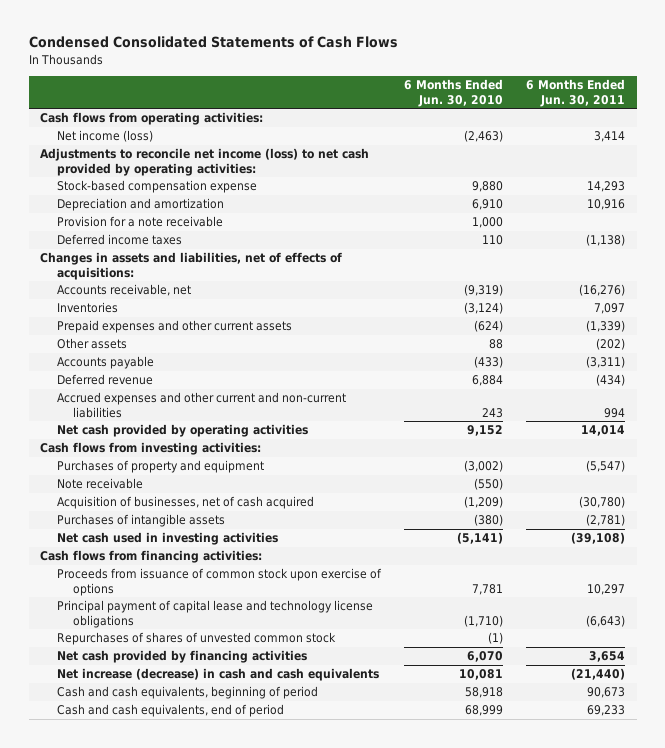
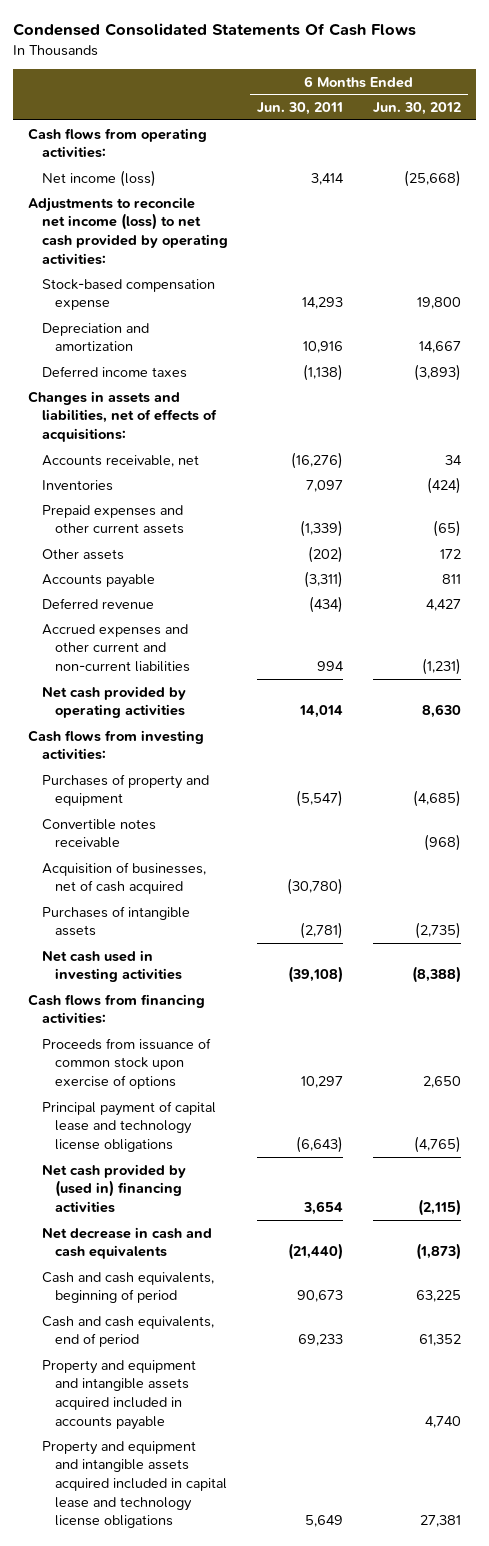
- Condensed Consolidated Statements of Cash Flows
+ Condensed Consolidated Statements Of Cash Flows
- | 6 Months Ended Jun. 30, 2010 | 6 Months Ended Jun. 30, 2011
+ | 6 Months Ended Jun. 30, 2011 | 6 Months Ended Jun. 30, 2012
- Provision for a note receivable | 1,000 |
- Note receivable | (550) |
+ Convertible notes receivable | | (968)
- Repurchases of shares of unvested common stock | (1) |
- Net cash provided by financing activities | 6,070 | 3,654
- Net increase (decrease) in cash and cash equivalents | 10,081 | (21,440)
+ Net cash provided by (used in) financing activities | 3,654 | (2,115)
+ Net decrease in cash and cash equivalents | (21,440) | (1,873)
+ Property and equipment and intangible assets acquired included in accounts payable | | 4,740
+ Property and equipment and intangible assets acquired included in capital lease and technology license obligations | 5,649 | 27,381

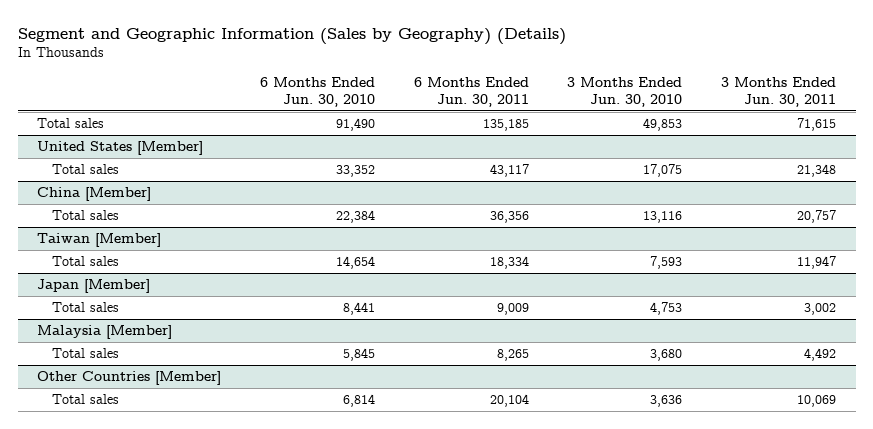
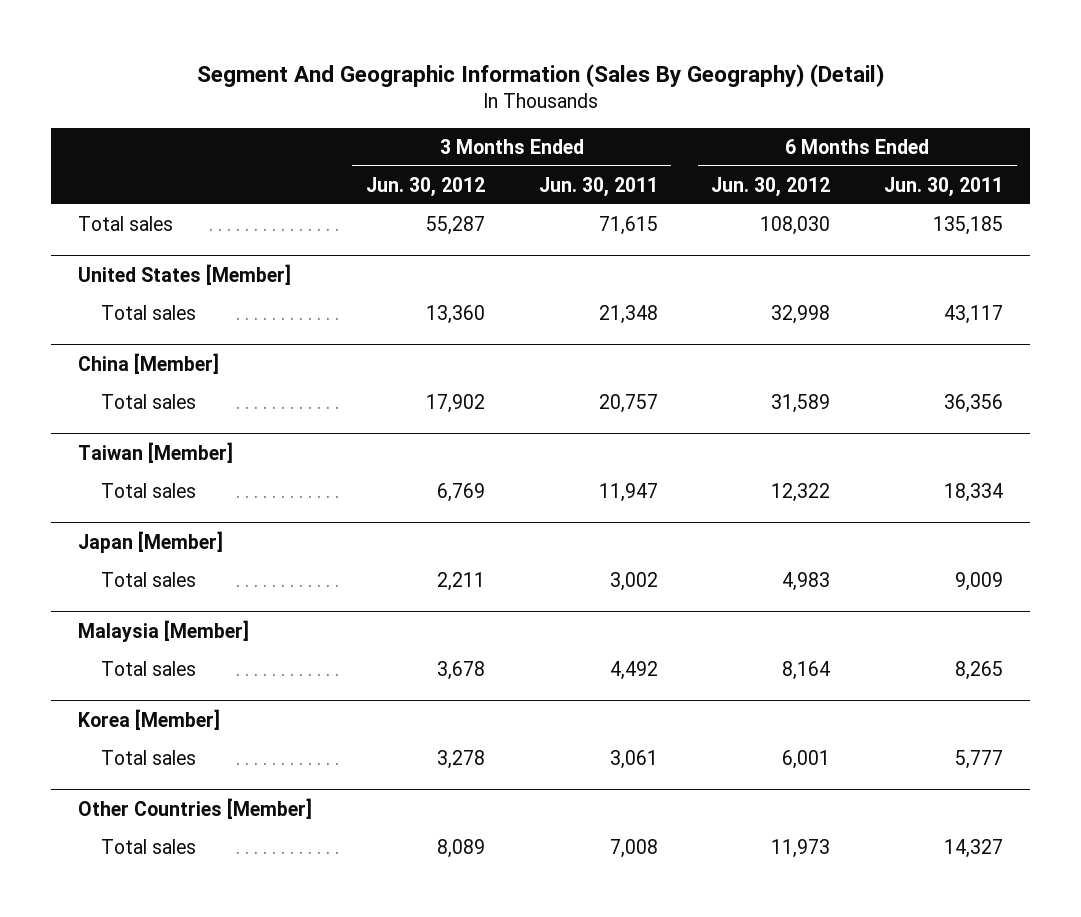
- Segment and Geographic Information (Sales by Geography) (Details)
+ Segment And Geographic Information (Sales By Geography) (Detail)
- | 6 Months Ended Jun. 30, 2010 | 6 Months Ended Jun. 30, 2011 | 3 Months Ended Jun. 30, 2010 | 3 Months Ended Jun. 30, 2011
+ | 3 Months Ended Jun. 30, 2012 | 3 Months Ended Jun. 30, 2011 | 6 Months Ended Jun. 30, 2012 | 6 Months Ended Jun. 30, 2011
+ Korea [Member]
+ Total sales | 3,278 | 3,061 | 6,001 | 5,777
@ Other Countries [Member]
- Total sales | 6,814 | 20,104 | 3,636 | 10,069
+ Total sales | 8,089 | 7,008 | 11,973 | 14,327

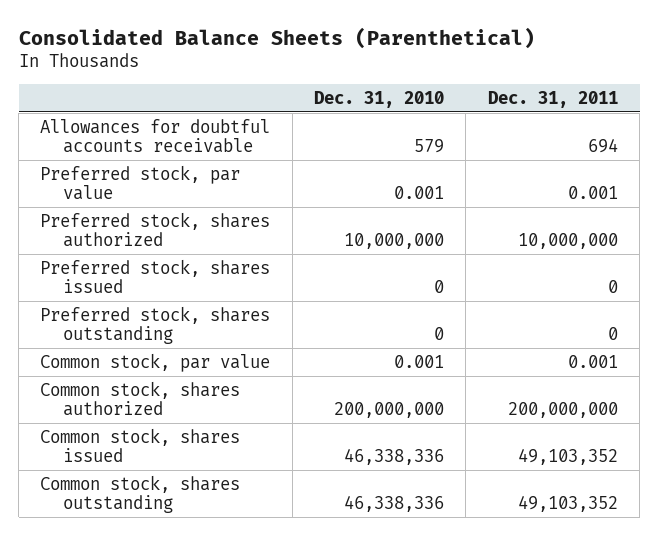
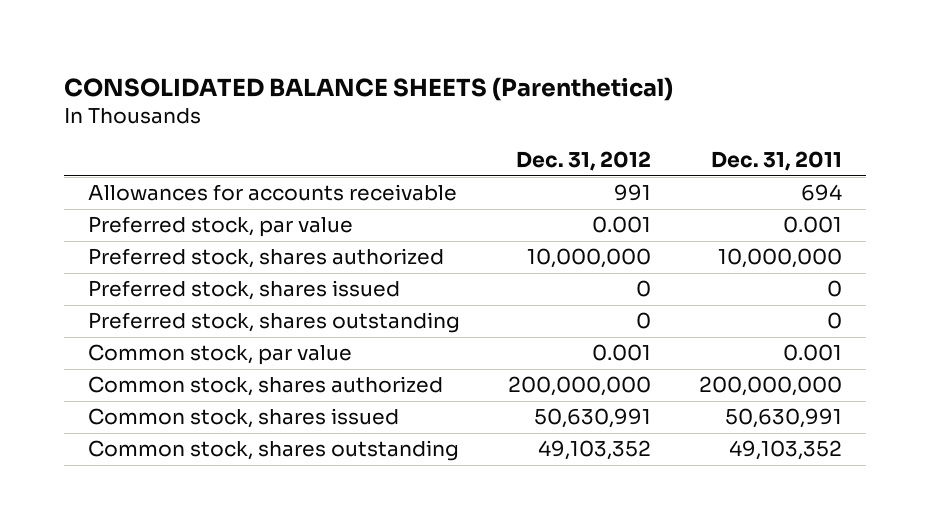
- Consolidated Balance Sheets (Parenthetical)
+ CONSOLIDATED BALANCE SHEETS (Parenthetical)
- | Dec. 31, 2010 | Dec. 31, 2011
+ | Dec. 31, 2012 | Dec. 31, 2011
- Allowances for doubtful accounts receivable | 579 | 694
+ Allowances for accounts receivable | 991 | 694
- Common stock, shares issued | 46,338,336 | 49,103,352
+ Common stock, shares issued | 50,630,991 | 50,630,991

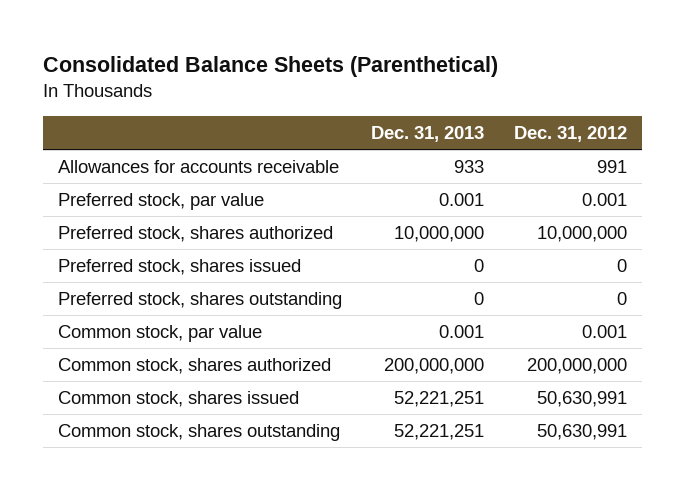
- CONSOLIDATED BALANCE SHEETS (Parenthetical)
+ Consolidated Balance Sheets (Parenthetical)
- | Dec. 31, 2012 | Dec. 31, 2011
+ | Dec. 31, 2013 | Dec. 31, 2012
- Common stock, shares outstanding | 49,103,352 | 49,103,352
+ Common stock, shares outstanding | 52,221,251 | 50,630,991

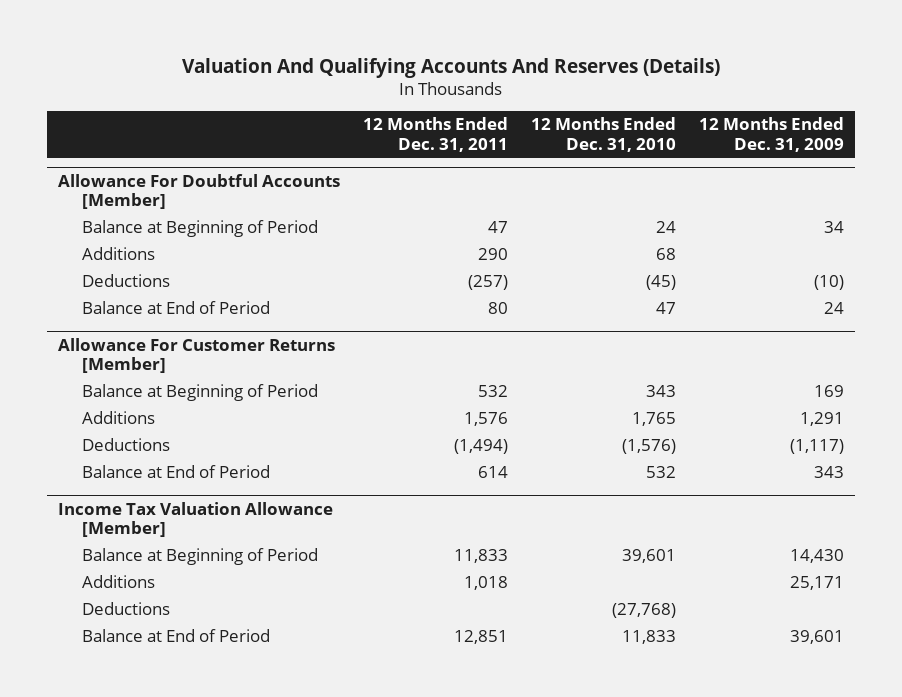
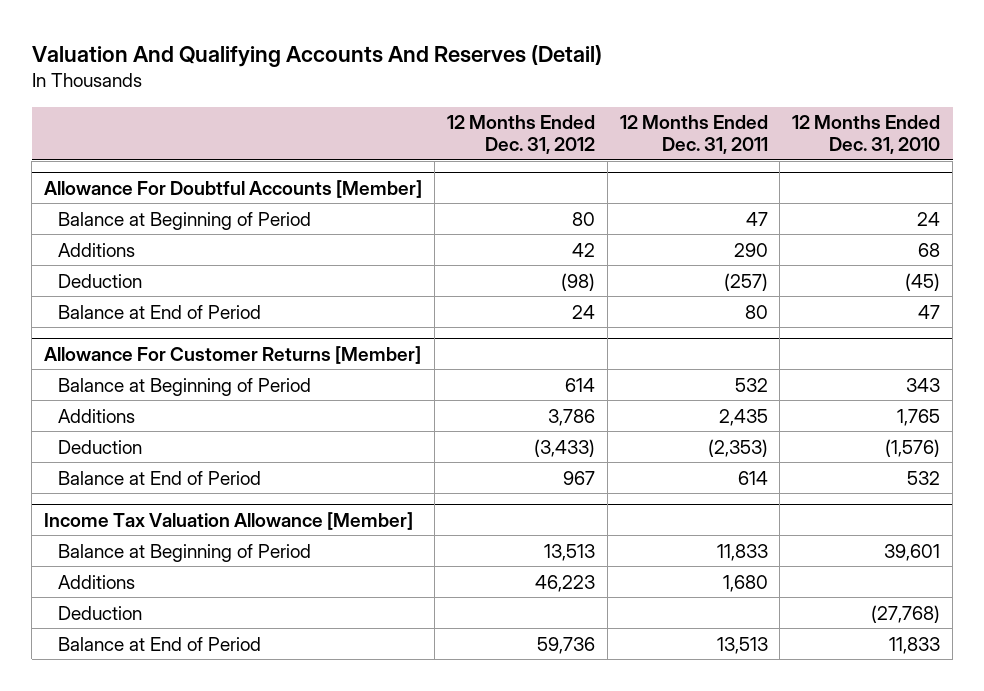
- Valuation And Qualifying Accounts And Reserves (Details)
+ Valuation And Qualifying Accounts And Reserves (Detail)
- | 12 Months Ended Dec. 31, 2011 | 12 Months Ended Dec. 31, 2010 | 12 Months Ended Dec. 31, 2009
+ | 12 Months Ended Dec. 31, 2012 | 12 Months Ended Dec. 31, 2011 | 12 Months Ended Dec. 31, 2010
@ Allowance For Doubtful Accounts [Member]
- Deductions | (257) | (45) | (10)
+ Deduction | (98) | (257) | (45)
@ Allowance For Customer Returns [Member]
- Additions | 1,576 | 1,765 | 1,291
- Deductions | (1,494) | (1,576) | (1,117)
+ Additions | 3,786 | 2,435 | 1,765
+ Deduction | (3,433) | (2,353) | (1,576)
@ Income Tax Valuation Allowance [Member]
- Additions | 1,018 | | 25,171
- Deductions | | (27,768) |
- Balance at End of Period | 12,851 | 11,833 | 39,601
+ Additions | 46,223 | 1,680 |
+ Deduction | | | (27,768)
+ Balance at End of Period | 59,736 | 13,513 | 11,833

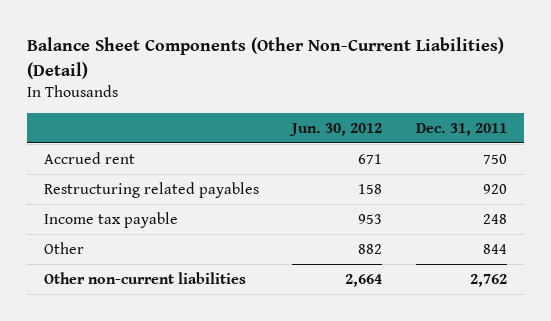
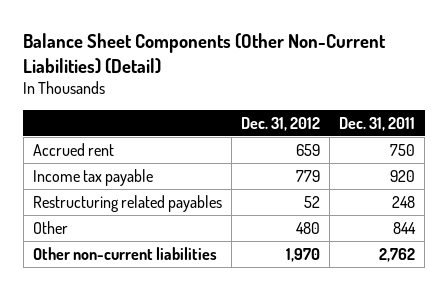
- | Jun. 30, 2012 | Dec. 31, 2011
+ | Dec. 31, 2012 | Dec. 31, 2011
- Restructuring related payables | 158 | 920
- Income tax payable | 953 | 248
+ Income tax payable | 779 | 920
+ Restructuring related payables | 52 | 248

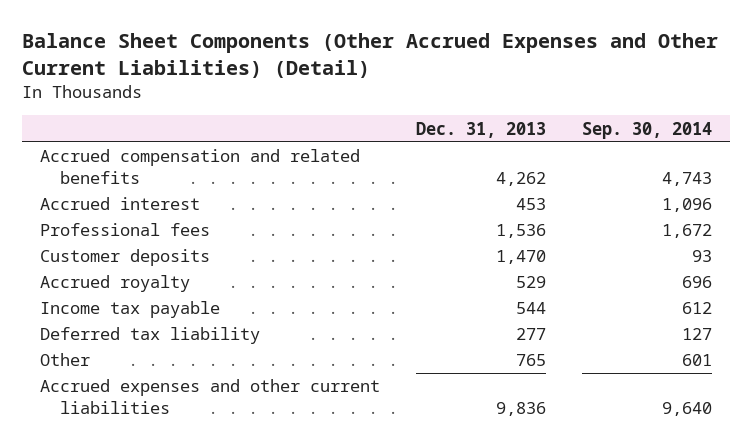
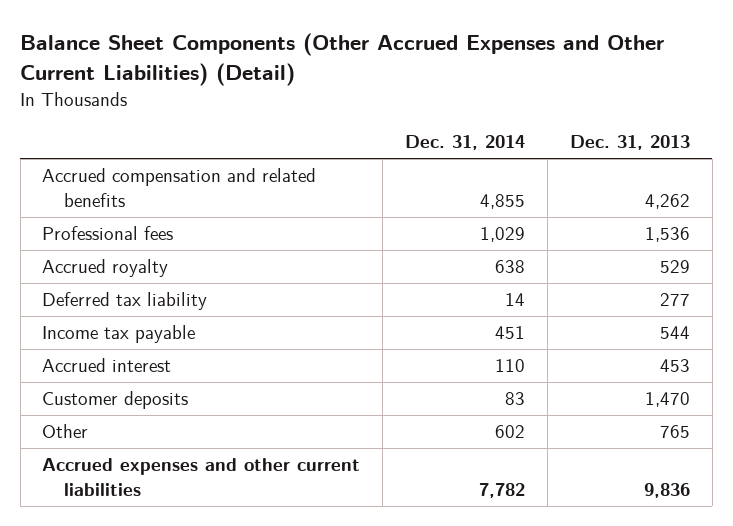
- | Dec. 31, 2013 | Sep. 30, 2014
+ | Dec. 31, 2014 | Dec. 31, 2013
moved down: Income tax payable | 451 | 544
moved down: Accrued interest | 110 | 453
moved down: Customer deposits | 83 | 1,470

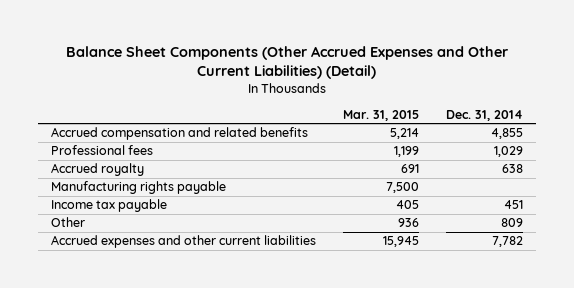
- | Dec. 31, 2014 | Dec. 31, 2013
+ | Mar. 31, 2015 | Dec. 31, 2014
- Deferred tax liability | 14 | 277
+ Manufacturing rights payable | 7,500 |
- Accrued interest | 110 | 453
- Customer deposits | 83 | 1,470
- Other | 602 | 765
+ Other | 936 | 809

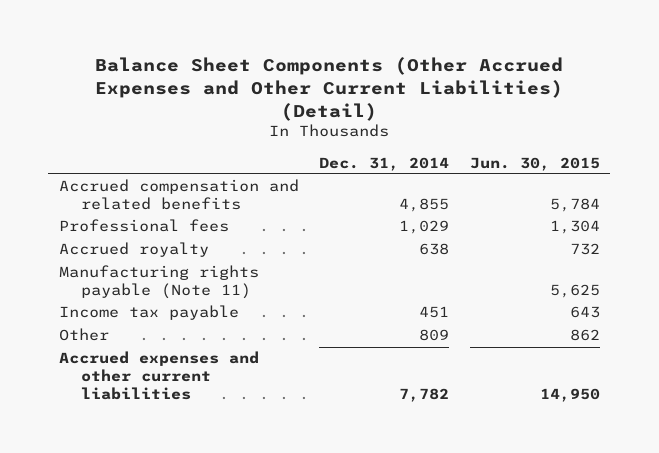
- | Mar. 31, 2015 | Dec. 31, 2014
+ | Dec. 31, 2014 | Jun. 30, 2015
- Manufacturing rights payable | 7,500 |
+ Manufacturing rights payable (Note 11) | | 5,625

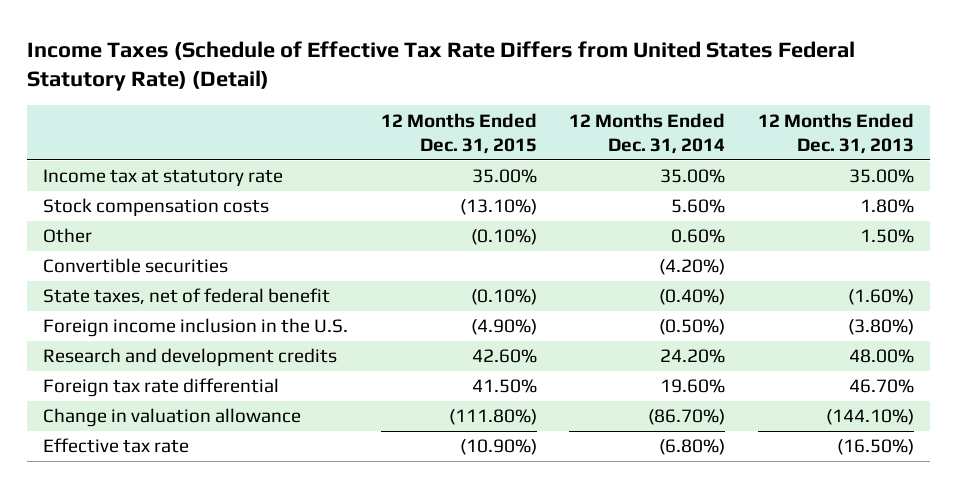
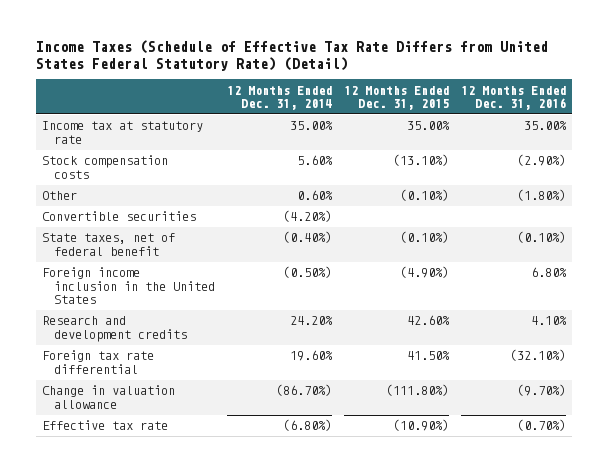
- | 12 Months Ended Dec. 31, 2015 | 12 Months Ended Dec. 31, 2014 | 12 Months Ended Dec. 31, 2013
+ | 12 Months Ended Dec. 31, 2014 | 12 Months Ended Dec. 31, 2015 | 12 Months Ended Dec. 31, 2016
- Foreign income inclusion in the U.S. | (4.90%) | (0.50%) | (3.80%)
+ Foreign income inclusion in the United States | (0.50%) | (4.90%) | 6.80%

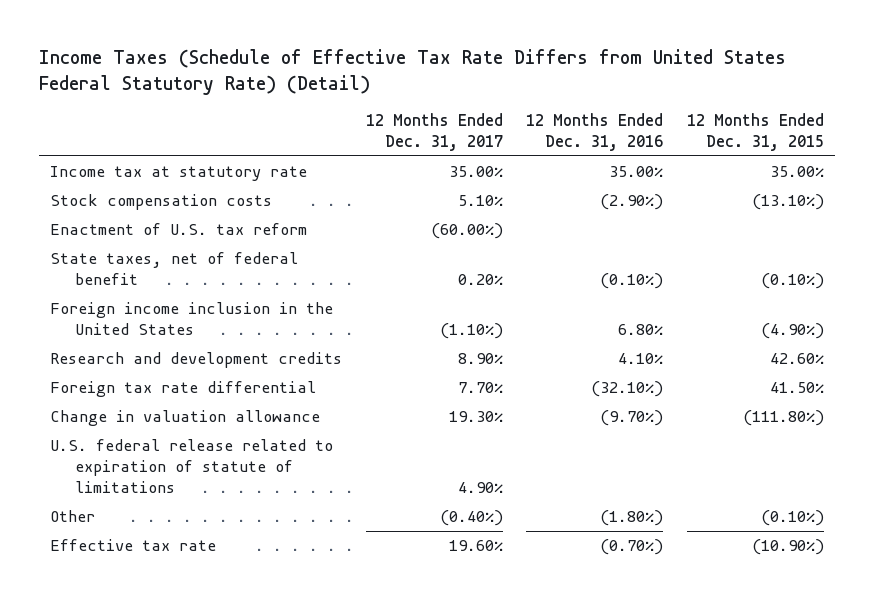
- | 12 Months Ended Dec. 31, 2014 | 12 Months Ended Dec. 31, 2015 | 12 Months Ended Dec. 31, 2016
+ | 12 Months Ended Dec. 31, 2017 | 12 Months Ended Dec. 31, 2016 | 12 Months Ended Dec. 31, 2015
- Convertible securities | (4.20%) | |
+ Enactment of U.S. tax reform | (60.00%) | |
+ U.S. federal release related to expiration of statute of limitations | 4.90% | |
moved down: Other | (0.40%) | (1.80%) | (0.10%)

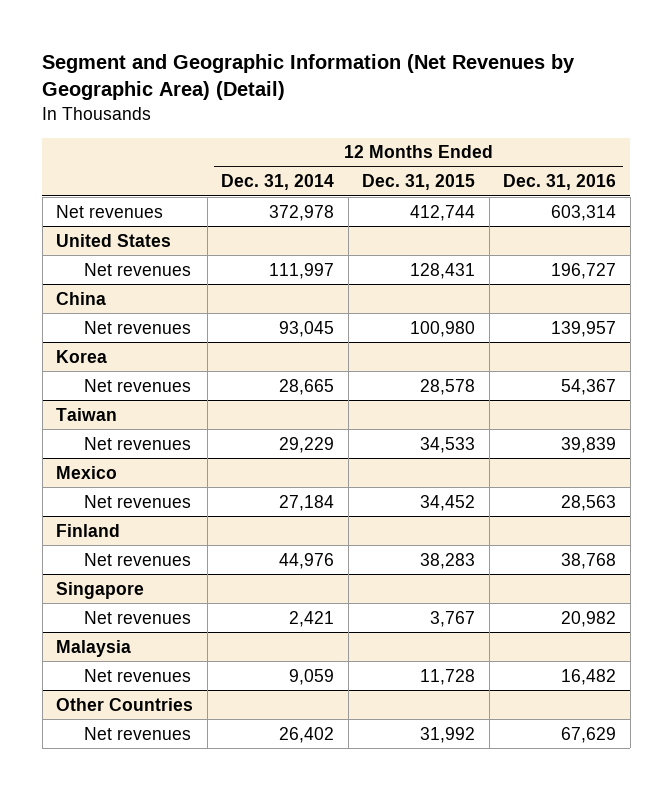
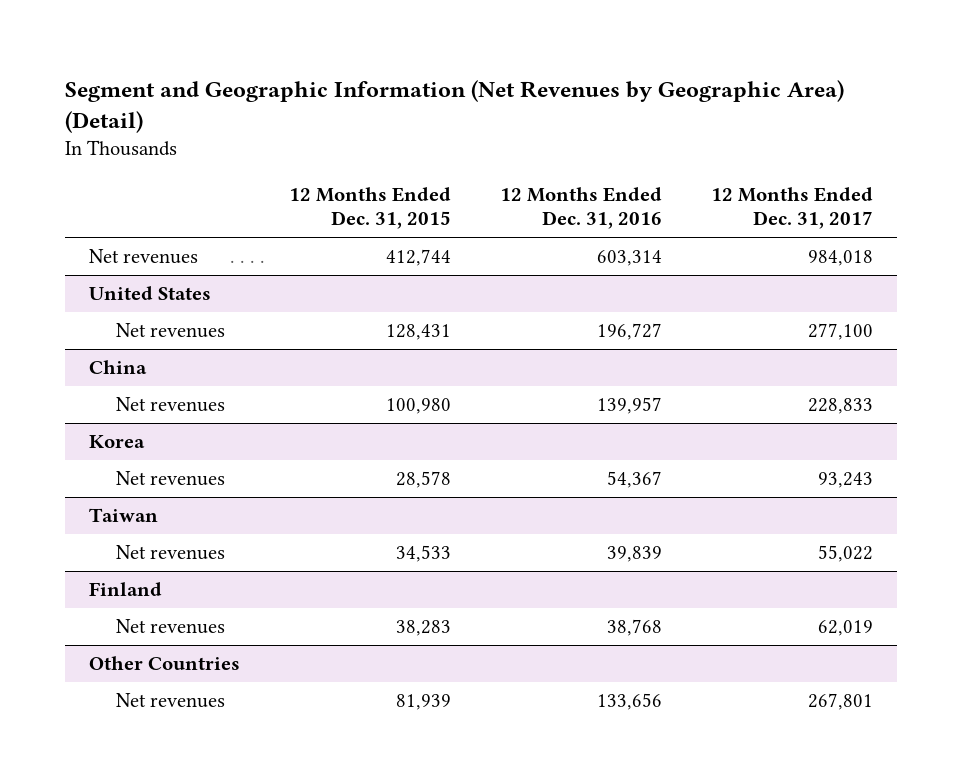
- | 12 Months Ended Dec. 31, 2014 | 12 Months Ended Dec. 31, 2015 | 12 Months Ended Dec. 31, 2016
+ | 12 Months Ended Dec. 31, 2015 | 12 Months Ended Dec. 31, 2016 | 12 Months Ended Dec. 31, 2017
- Mexico
- Net revenues | 27,184 | 34,452 | 28,563
- Singapore
- Net revenues | 2,421 | 3,767 | 20,982
- Malaysia
- Net revenues | 9,059 | 11,728 | 16,482
@ Other Countries
- Net revenues | 26,402 | 31,992 | 67,629
+ Net revenues | 81,939 | 133,656 | 267,801

